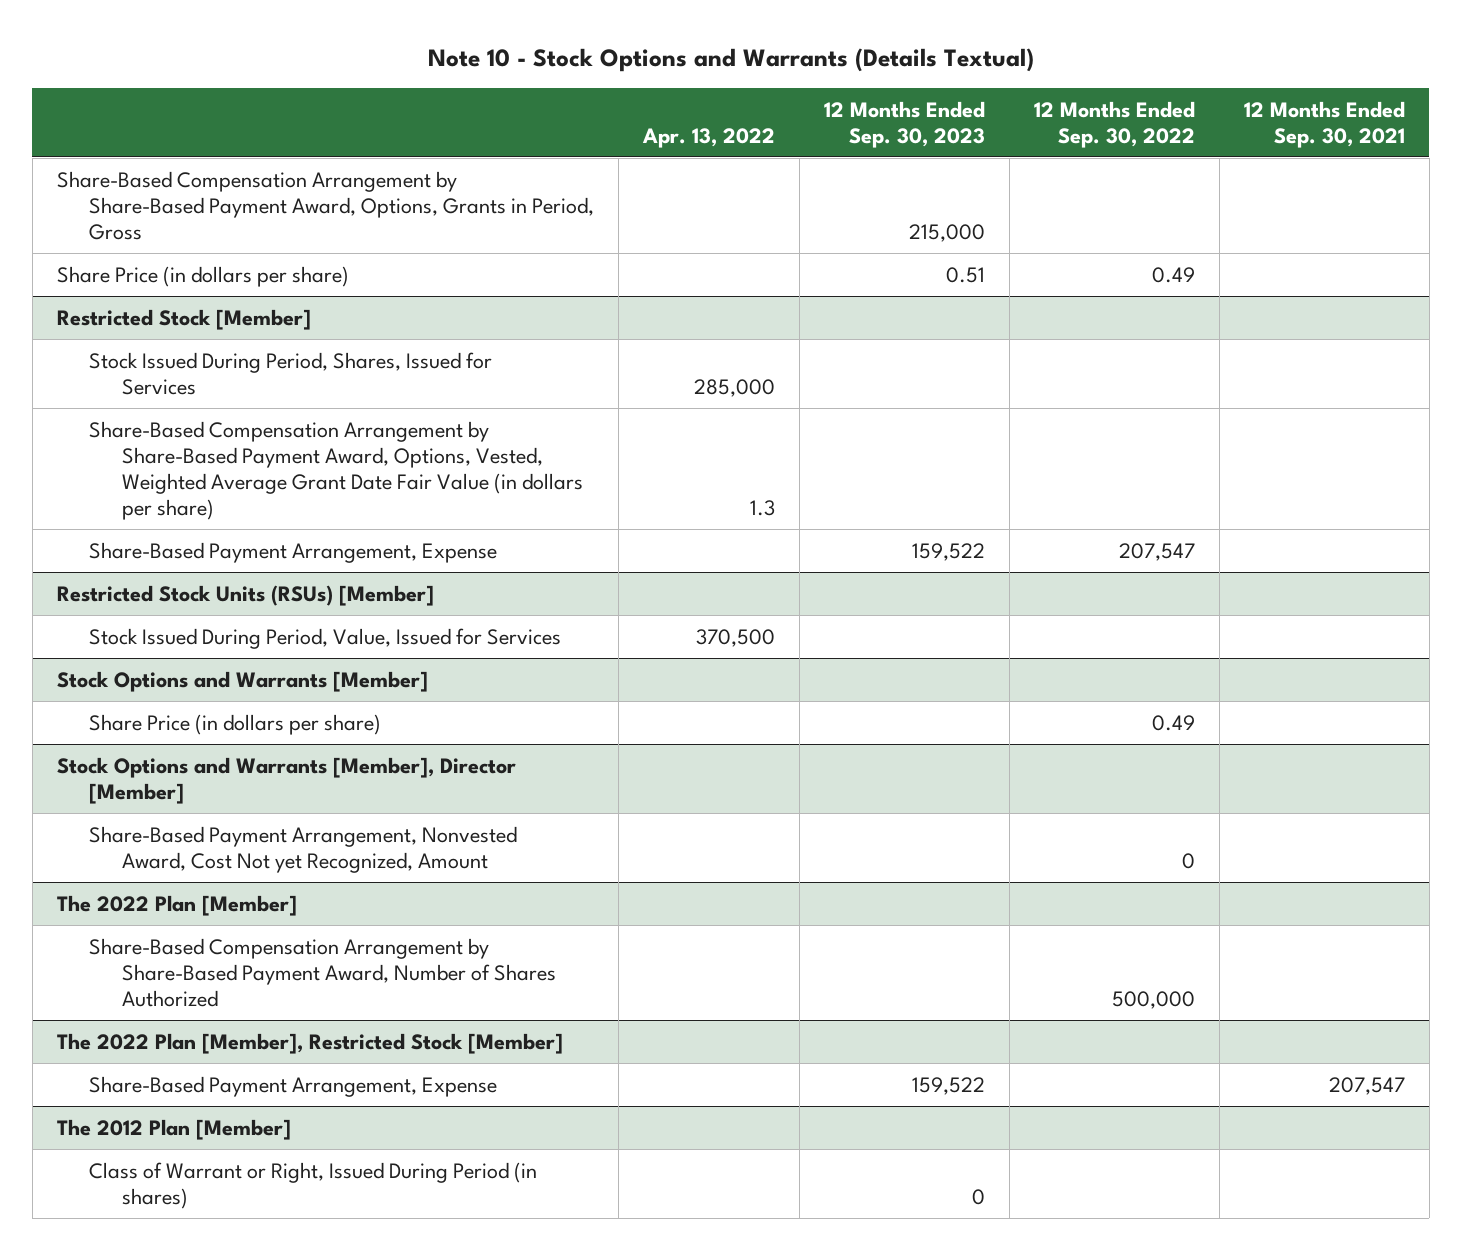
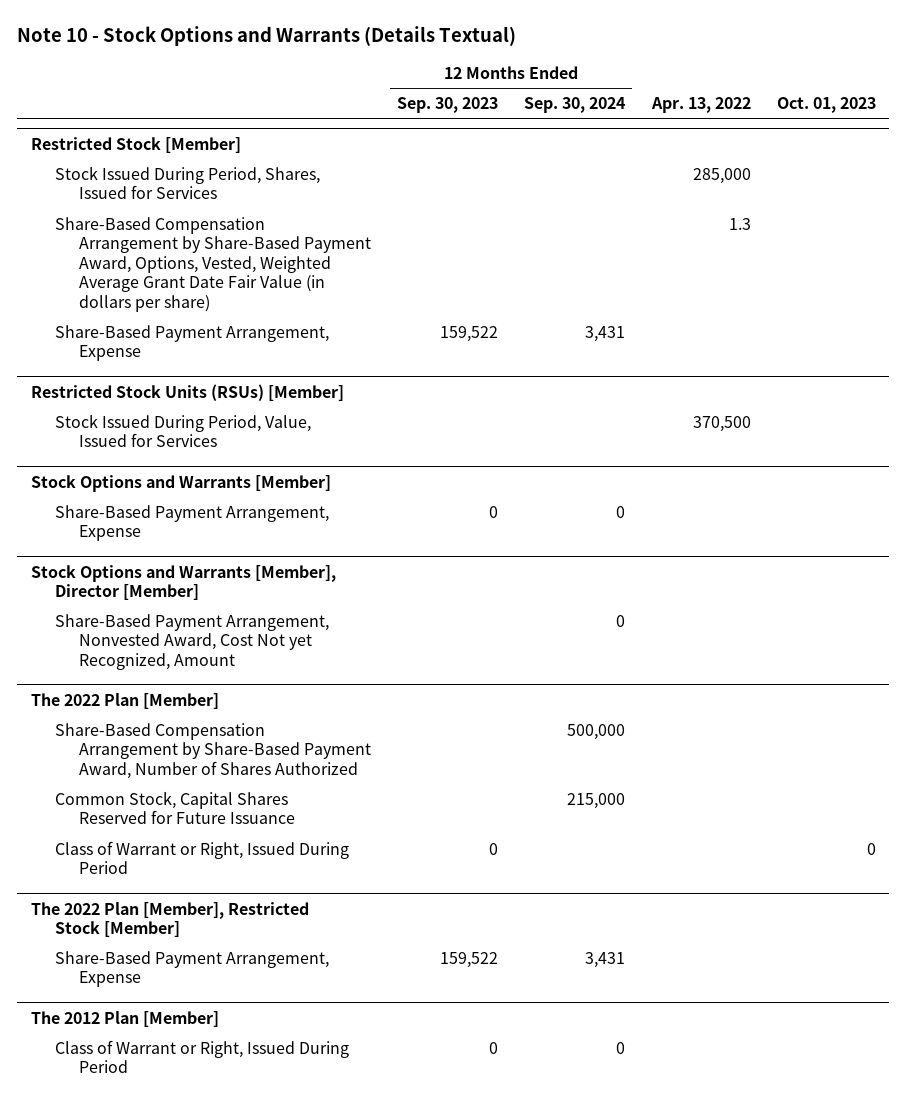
- | Apr. 13, 2022 | 12 Months Ended Sep. 30, 2023 | 12 Months Ended Sep. 30, 2022 | 12 Months Ended Sep. 30, 2021
+ | 12 Months Ended Sep. 30, 2023 | 12 Months Ended Sep. 30, 2024 | Apr. 13, 2022 | Oct. 01, 2023
- Share-Based Compensation Arrangement by Share-Based Payment Award, Options, Grants in Period, Gross | | 215,000 | |
- Share Price (in dollars per share) | | 0.51 | 0.49 |
@ Stock Options and Warrants [Member]
- Share Price (in dollars per share) | | | 0.49 |
+ Share-Based Payment Arrangement, Expense | 0 | 0 | |
@ The 2022 Plan [Member]
+ Common Stock, Capital Shares Reserved for Future Issuance | | 215,000 | |
+ Class of Warrant or Right, Issued During Period | 0 | | | 0
@ The 2012 Plan [Member]
- Class of Warrant or Right, Issued During Period (in shares) | | 0 | |
+ Class of Warrant or Right, Issued During Period | 0 | 0 | |

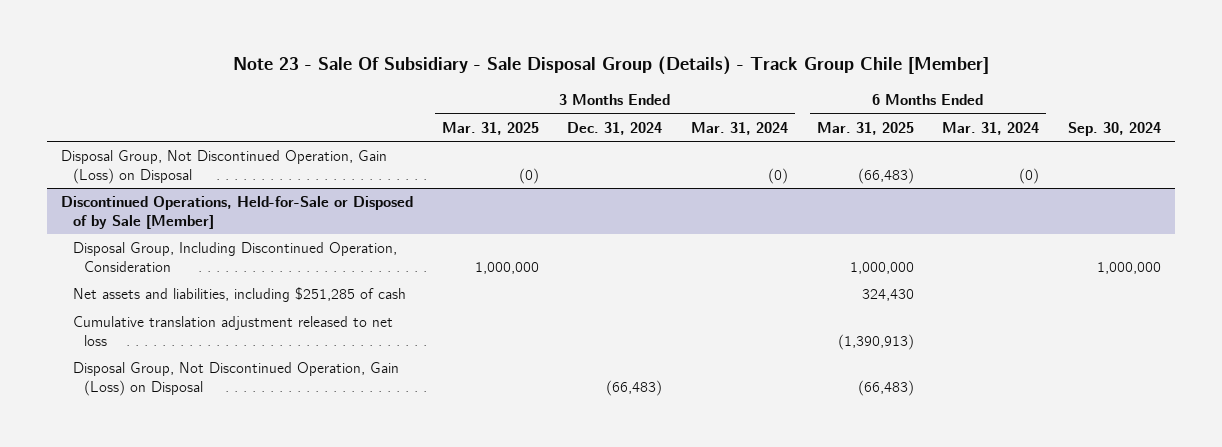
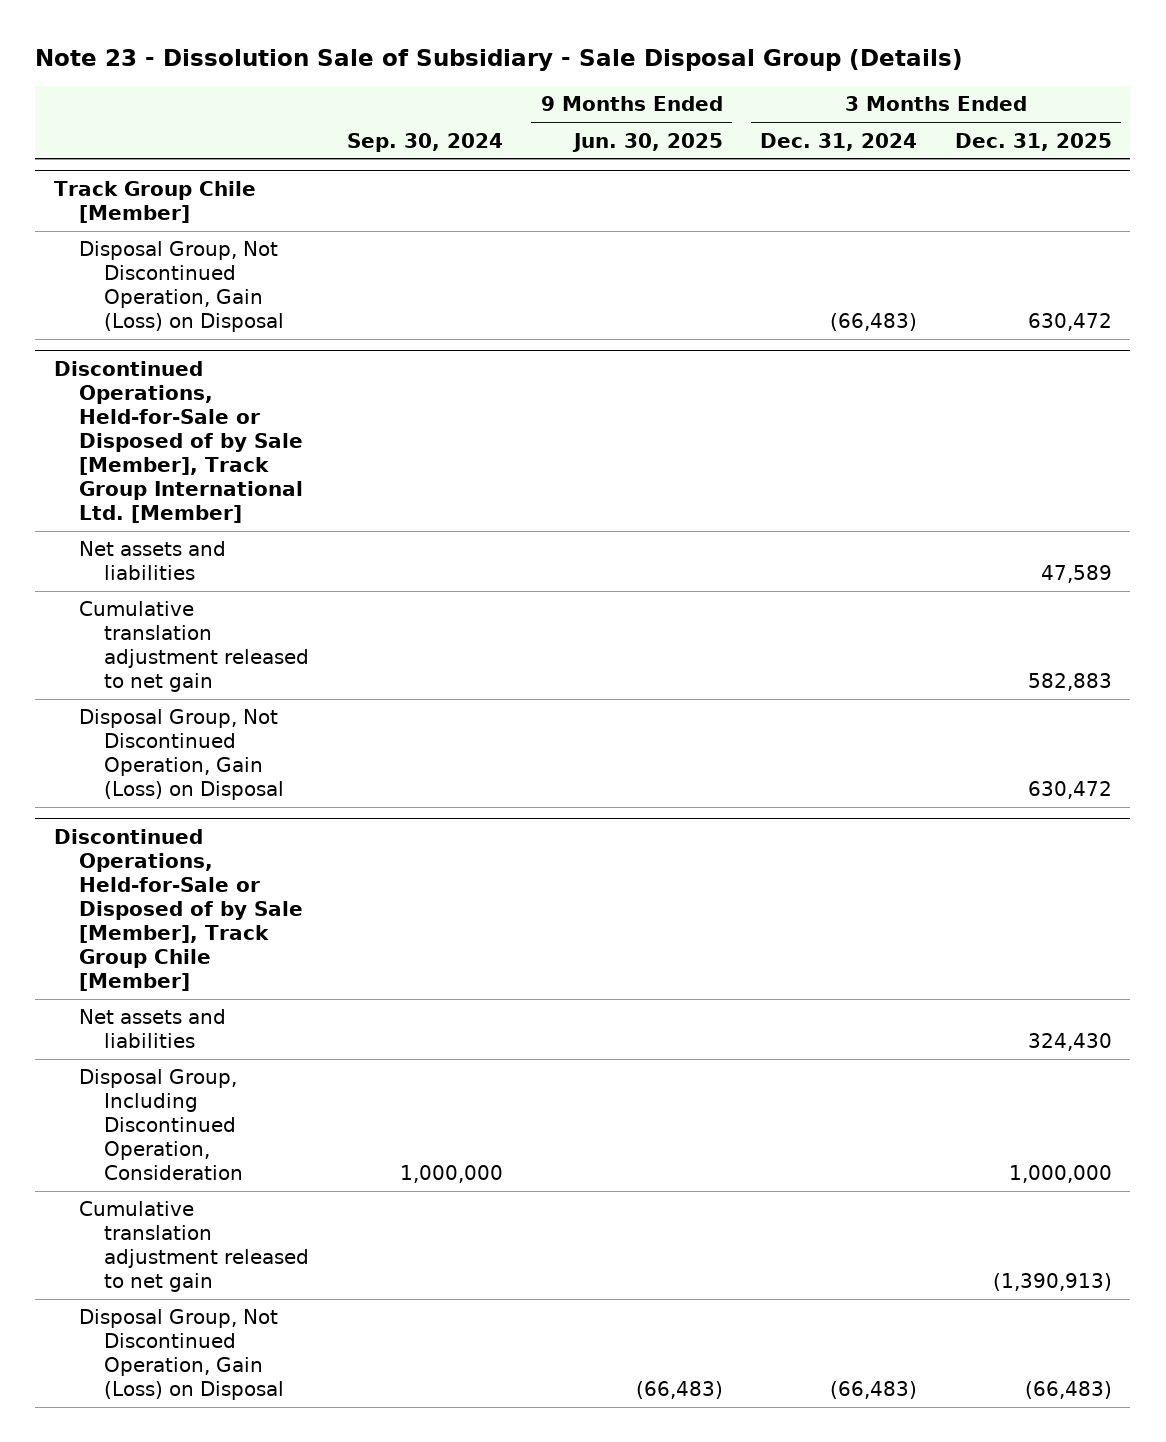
- Note 23 - Sale Of Subsidiary - Sale Disposal Group (Details) - Track Group Chile [Member]
+ Note 23 - Dissolution Sale of Subsidiary - Sale Disposal Group (Details)
- | 3 Months Ended Mar. 31, 2025 | 3 Months Ended Dec. 31, 2024 | 3 Months Ended Mar. 31, 2024 | 6 Months Ended Mar. 31, 2025 | 6 Months Ended Mar. 31, 2024 | Sep. 30, 2024
+ | Sep. 30, 2024 | 9 Months Ended Jun. 30, 2025 | 3 Months Ended Dec. 31, 2024 | 3 Months Ended Dec. 31, 2025
- Disposal Group, Not Discontinued Operation, Gain (Loss) on Disposal | (0) | | (0) | (66,483) | (0) |
- Discontinued Operations, Held-for-Sale or Disposed of by Sale [Member]
- Disposal Group, Including Discontinued Operation, Consideration | 1,000,000 | | | 1,000,000 | | 1,000,000
- Net assets and liabilities, including $251,285 of cash | | | | 324,430 | |
- Cumulative translation adjustment released to net loss | | | | (1,390,913) | |
+ Track Group Chile [Member]
+ Discontinued Operations, Held-for-Sale or Disposed of by Sale [Member], Track Group International Ltd. [Member]
+ Net assets and liabilities | | | | 47,589
+ Cumulative translation adjustment released to net gain | | | | 582,883
+ Disposal Group, Not Discontinued Operation, Gain (Loss) on Disposal | | | | 630,472
+ Discontinued Operations, Held-for-Sale or Disposed of by Sale [Member], Track Group Chile [Member]
+ Net assets and liabilities | | | | 324,430
+ Disposal Group, Including Discontinued Operation, Consideration | 1,000,000 | | | 1,000,000
+ Cumulative translation adjustment released to net gain | | | | (1,390,913)
+ Disposal Group, Not Discontinued Operation, Gain (Loss) on Disposal | | (66,483) | (66,483) | (66,483)

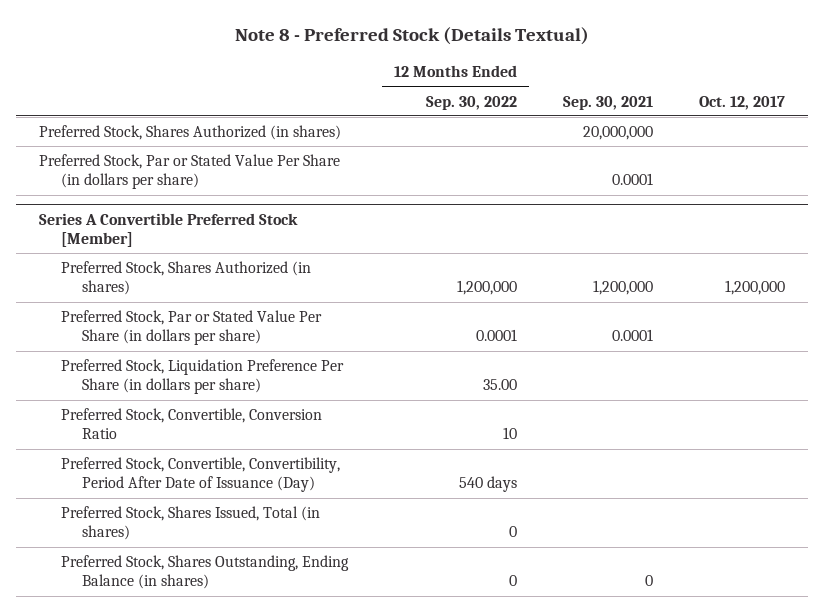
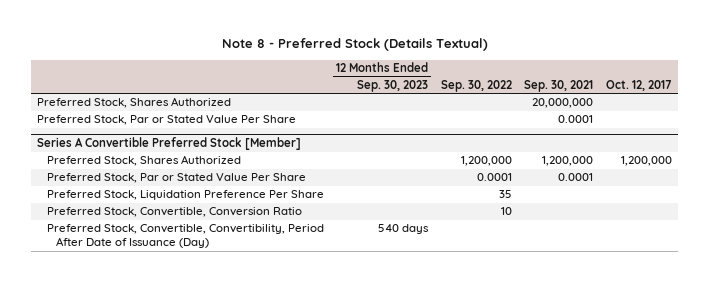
- | 12 Months Ended Sep. 30, 2022 | Sep. 30, 2021 | Oct. 12, 2017
+ | 12 Months Ended Sep. 30, 2023 | Sep. 30, 2022 | Sep. 30, 2021 | Oct. 12, 2017
- Preferred Stock, Shares Authorized (in shares) | | 20,000,000 |
- Preferred Stock, Par or Stated Value Per Share (in dollars per share) | | 0.0001 |
+ Preferred Stock, Shares Authorized | | | 20,000,000 |
+ Preferred Stock, Par or Stated Value Per Share | | | 0.0001 |
@ Series A Convertible Preferred Stock [Member]
- Preferred Stock, Shares Authorized (in shares) | 1,200,000 | 1,200,000 | 1,200,000
- Preferred Stock, Par or Stated Value Per Share (in dollars per share) | 0.0001 | 0.0001 |
- Preferred Stock, Liquidation Preference Per Share (in dollars per share) | 35.00 | |
+ Preferred Stock, Shares Authorized | | 1,200,000 | 1,200,000 | 1,200,000
+ Preferred Stock, Par or Stated Value Per Share | | 0.0001 | 0.0001 |
+ Preferred Stock, Liquidation Preference Per Share | | 35 | |
- Preferred Stock, Shares Issued, Total (in shares) | 0 | |
- Preferred Stock, Shares Outstanding, Ending Balance (in shares) | 0 | 0 |

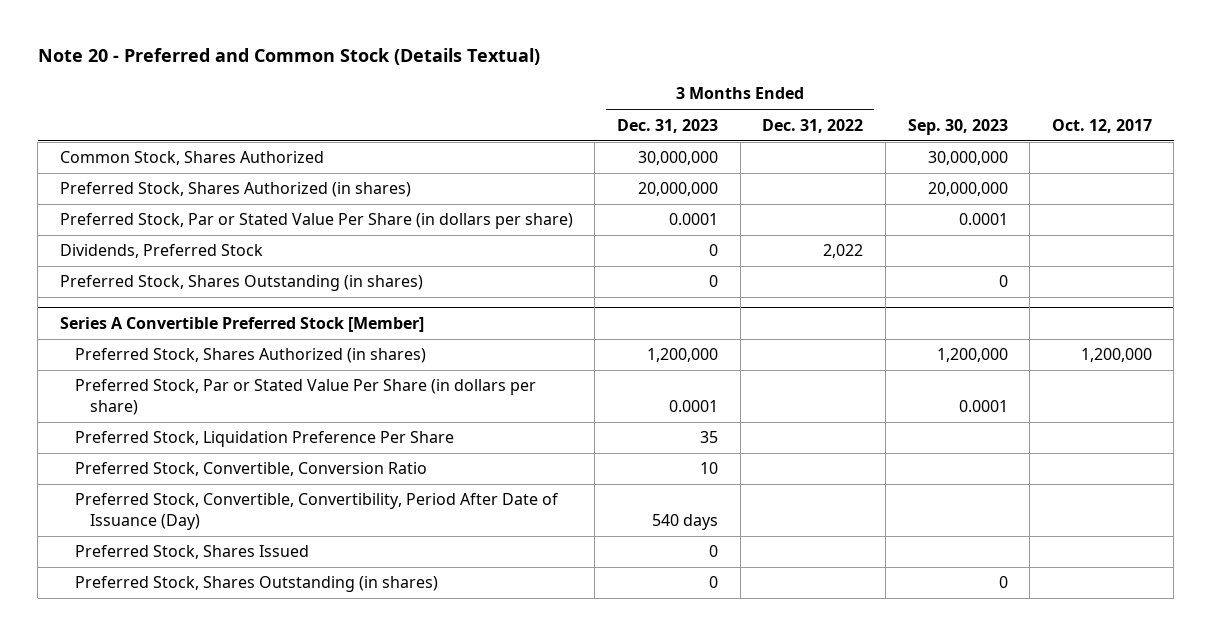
- Note 8 - Preferred Stock (Details Textual)
+ Note 20 - Preferred and Common Stock (Details Textual)
- | 12 Months Ended Sep. 30, 2023 | Sep. 30, 2022 | Sep. 30, 2021 | Oct. 12, 2017
+ | 3 Months Ended Dec. 31, 2023 | 3 Months Ended Dec. 31, 2022 | Sep. 30, 2023 | Oct. 12, 2017
- Preferred Stock, Shares Authorized | | | 20,000,000 |
- Preferred Stock, Par or Stated Value Per Share | | | 0.0001 |
+ Common Stock, Shares Authorized | 30,000,000 | | 30,000,000 |
+ Preferred Stock, Shares Authorized (in shares) | 20,000,000 | | 20,000,000 |
+ Preferred Stock, Par or Stated Value Per Share (in dollars per share) | 0.0001 | | 0.0001 |
+ Dividends, Preferred Stock | 0 | 2,022 | |
+ Preferred Stock, Shares Outstanding (in shares) | 0 | | 0 |
@ Series A Convertible Preferred Stock [Member]
- Preferred Stock, Shares Authorized | | 1,200,000 | 1,200,000 | 1,200,000
- Preferred Stock, Par or Stated Value Per Share | | 0.0001 | 0.0001 |
+ Preferred Stock, Shares Authorized (in shares) | 1,200,000 | | 1,200,000 | 1,200,000
+ Preferred Stock, Par or Stated Value Per Share (in dollars per share) | 0.0001 | | 0.0001 |
+ Preferred Stock, Shares Issued | 0 | | |
+ Preferred Stock, Shares Outstanding (in shares) | 0 | | 0 |

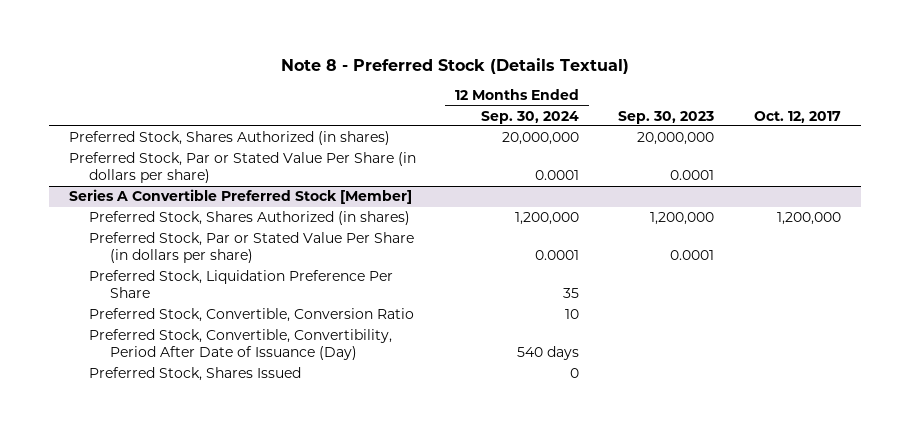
- Note 20 - Preferred and Common Stock (Details Textual)
+ Note 8 - Preferred Stock (Details Textual)
- | 3 Months Ended Dec. 31, 2023 | 3 Months Ended Dec. 31, 2022 | Sep. 30, 2023 | Oct. 12, 2017
+ | 12 Months Ended Sep. 30, 2024 | Sep. 30, 2023 | Oct. 12, 2017
- Common Stock, Shares Authorized | 30,000,000 | | 30,000,000 |
- Dividends, Preferred Stock | 0 | 2,022 | |
- Preferred Stock, Shares Outstanding (in shares) | 0 | | 0 |
@ Series A Convertible Preferred Stock [Member]
- Preferred Stock, Shares Outstanding (in shares) | 0 | | 0 |

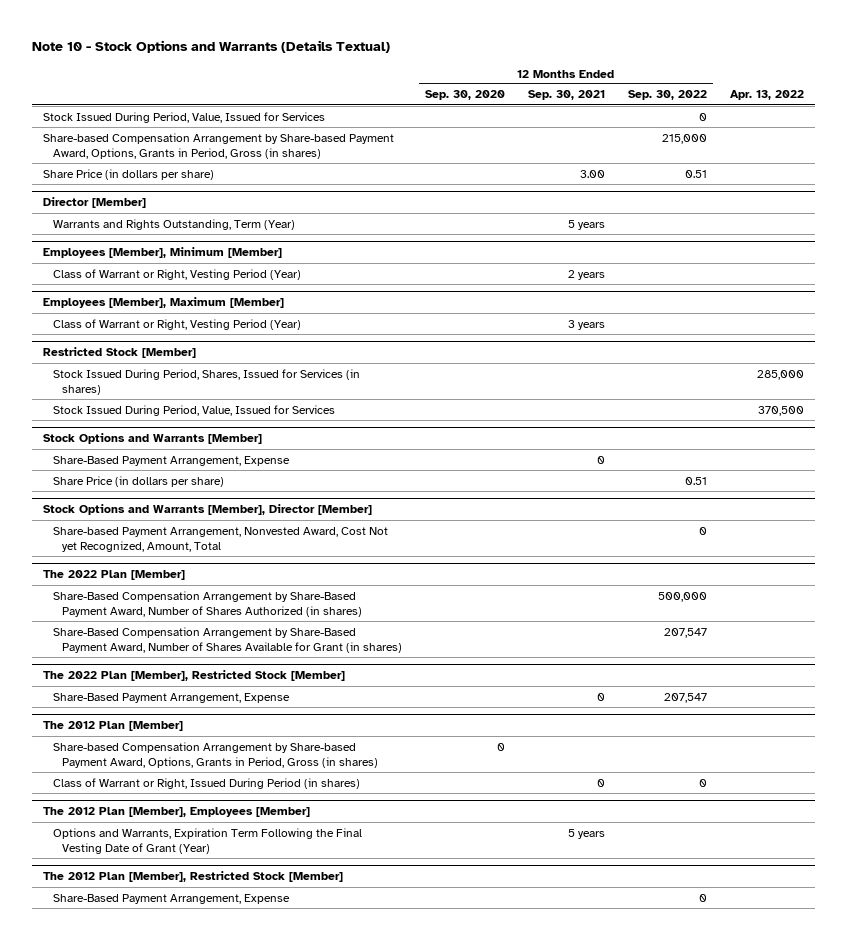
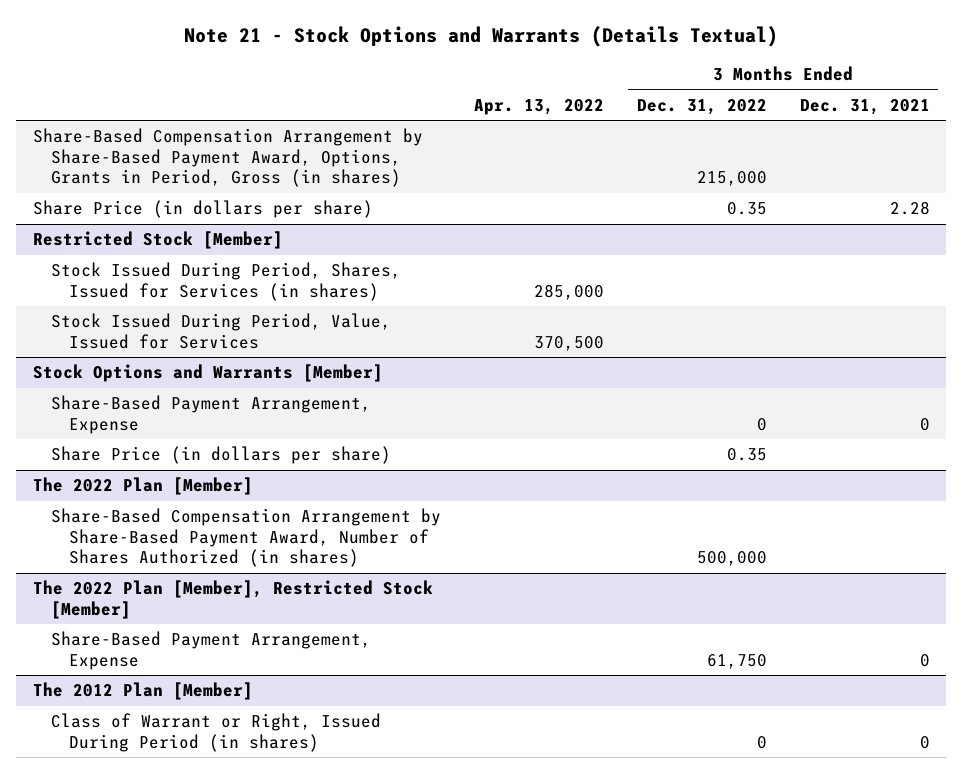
- Note 10 - Stock Options and Warrants (Details Textual)
+ Note 21 - Stock Options and Warrants (Details Textual)
- | 12 Months Ended Sep. 30, 2020 | 12 Months Ended Sep. 30, 2021 | 12 Months Ended Sep. 30, 2022 | Apr. 13, 2022
+ | Apr. 13, 2022 | 3 Months Ended Dec. 31, 2022 | 3 Months Ended Dec. 31, 2021
- Stock Issued During Period, Value, Issued for Services | | | 0 |
- Share-based Compensation Arrangement by Share-based Payment Award, Options, Grants in Period, Gross (in shares) | | | 215,000 |
+ Share-Based Compensation Arrangement by Share-Based Payment Award, Options, Grants in Period, Gross (in shares) | | 215,000 |
- Director [Member]
- Warrants and Rights Outstanding, Term (Year) | | 5 years | |
- Employees [Member], Minimum [Member]
- Class of Warrant or Right, Vesting Period (Year) | | 2 years | |
- Employees [Member], Maximum [Member]
- Class of Warrant or Right, Vesting Period (Year) | | 3 years | |
- Stock Options and Warrants [Member], Director [Member]
- Share-based Payment Arrangement, Nonvested Award, Cost Not yet Recognized, Amount, Total | | | 0 |
@ The 2022 Plan [Member]
- Share-Based Compensation Arrangement by Share-Based Payment Award, Number of Shares Available for Grant (in shares) | | | 207,547 |
@ The 2012 Plan [Member]
- Share-based Compensation Arrangement by Share-based Payment Award, Options, Grants in Period, Gross (in shares) | 0 | | |
- The 2012 Plan [Member], Employees [Member]
- Options and Warrants, Expiration Term Following the Final Vesting Date of Grant (Year) | | 5 years | |
- The 2012 Plan [Member], Restricted Stock [Member]
- Share-Based Payment Arrangement, Expense | | | 0 |

